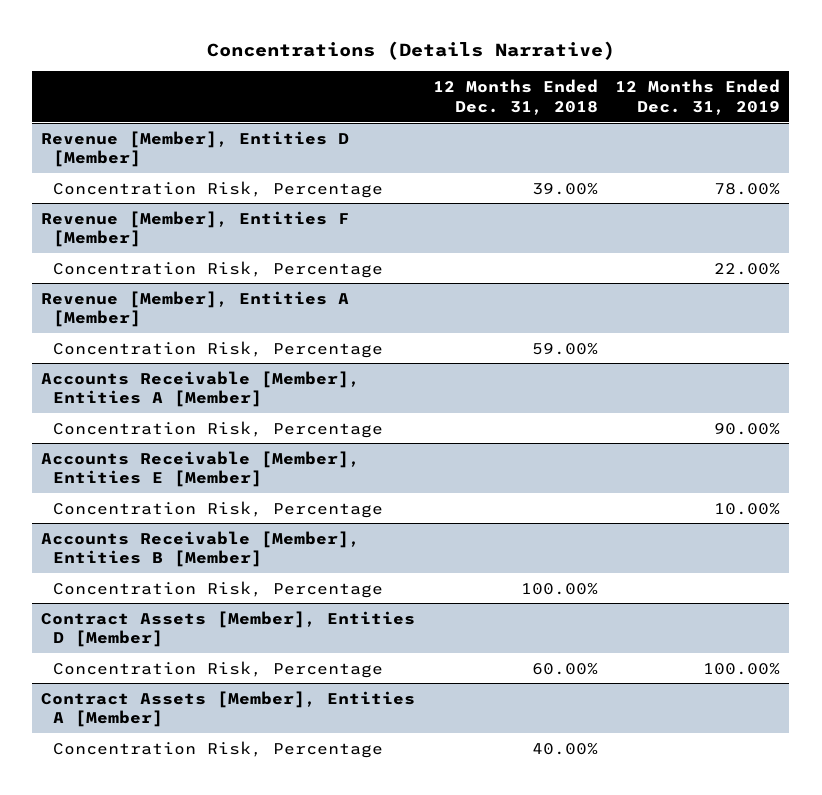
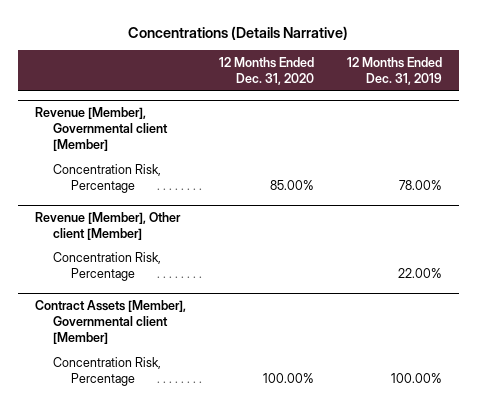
- | 12 Months Ended Dec. 31, 2018 | 12 Months Ended Dec. 31, 2019
+ | 12 Months Ended Dec. 31, 2020 | 12 Months Ended Dec. 31, 2019
- Revenue [Member], Entities D [Member]
+ Revenue [Member], Governmental client [Member]
- Revenue [Member], Entities F [Member]
+ Revenue [Member], Other client [Member]
- Revenue [Member], Entities A [Member]
- Concentration Risk, Percentage | 59.00% |
- Accounts Receivable [Member], Entities A [Member]
- Concentration Risk, Percentage | | 90.00%
- Accounts Receivable [Member], Entities E [Member]
- Concentration Risk, Percentage | | 10.00%
- Accounts Receivable [Member], Entities B [Member]
- Concentration Risk, Percentage | 100.00% |
- Contract Assets [Member], Entities D [Member]
+ Contract Assets [Member], Governmental client [Member]
- Contract Assets [Member], Entities A [Member]
- Concentration Risk, Percentage | 40.00% |

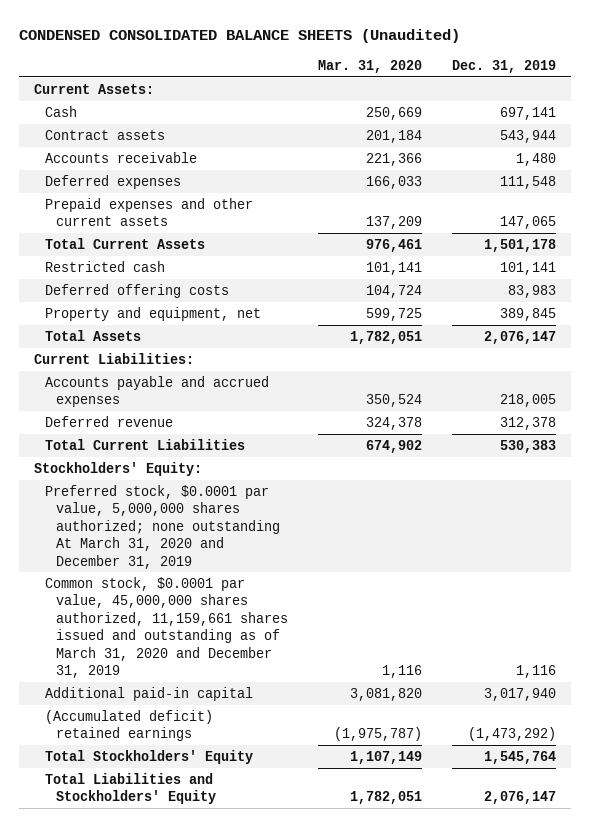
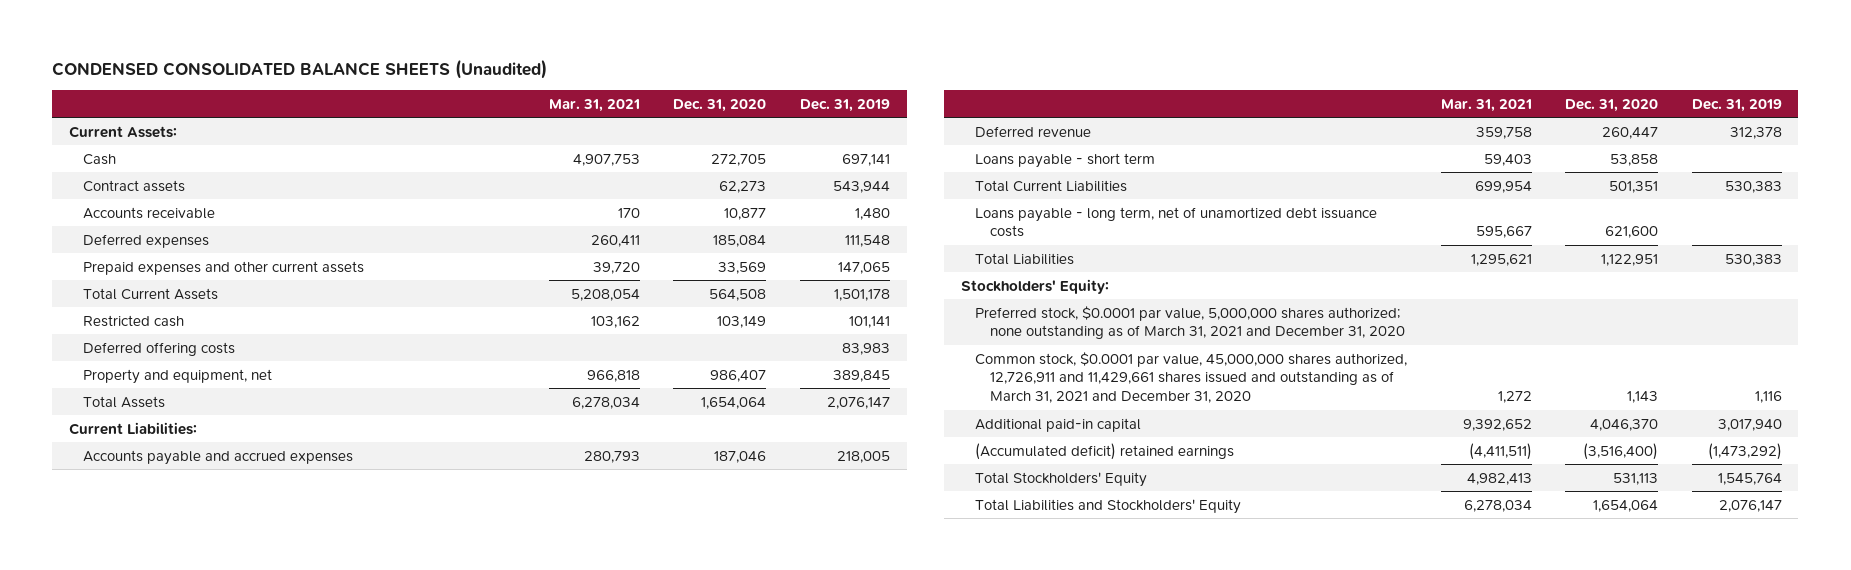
- | Mar. 31, 2020 | Dec. 31, 2019
+ | Mar. 31, 2021 | Dec. 31, 2020 | Dec. 31, 2019
+ Loans payable - short term | 59,403 | 53,858 |
+ Loans payable - long term, net of unamortized debt issuance costs | 595,667 | 621,600 |
+ Total Liabilities | 1,295,621 | 1,122,951 | 530,383
- Preferred stock, $0.0001 par value, 5,000,000 shares authorized; none outstanding At March 31, 2020 and December 31, 2019
- Common stock, $0.0001 par value, 45,000,000 shares authorized, 11,159,661 shares issued and outstanding as of March 31, 2020 and December 31, 2019 | 1,116 | 1,116
+ Preferred stock, $0.0001 par value, 5,000,000 shares authorized; none outstanding as of March 31, 2021 and December 31, 2020
+ Common stock, $0.0001 par value, 45,000,000 shares authorized, 12,726,911 and 11,429,661 shares issued and outstanding as of March 31, 2021 and December 31, 2020 | 1,272 | 1,143 | 1,116

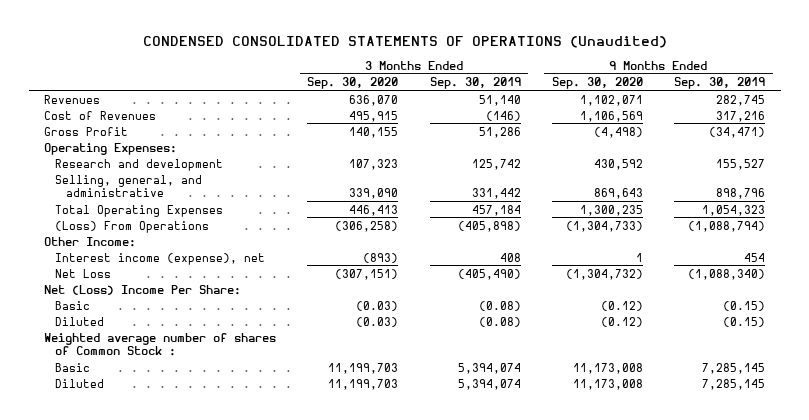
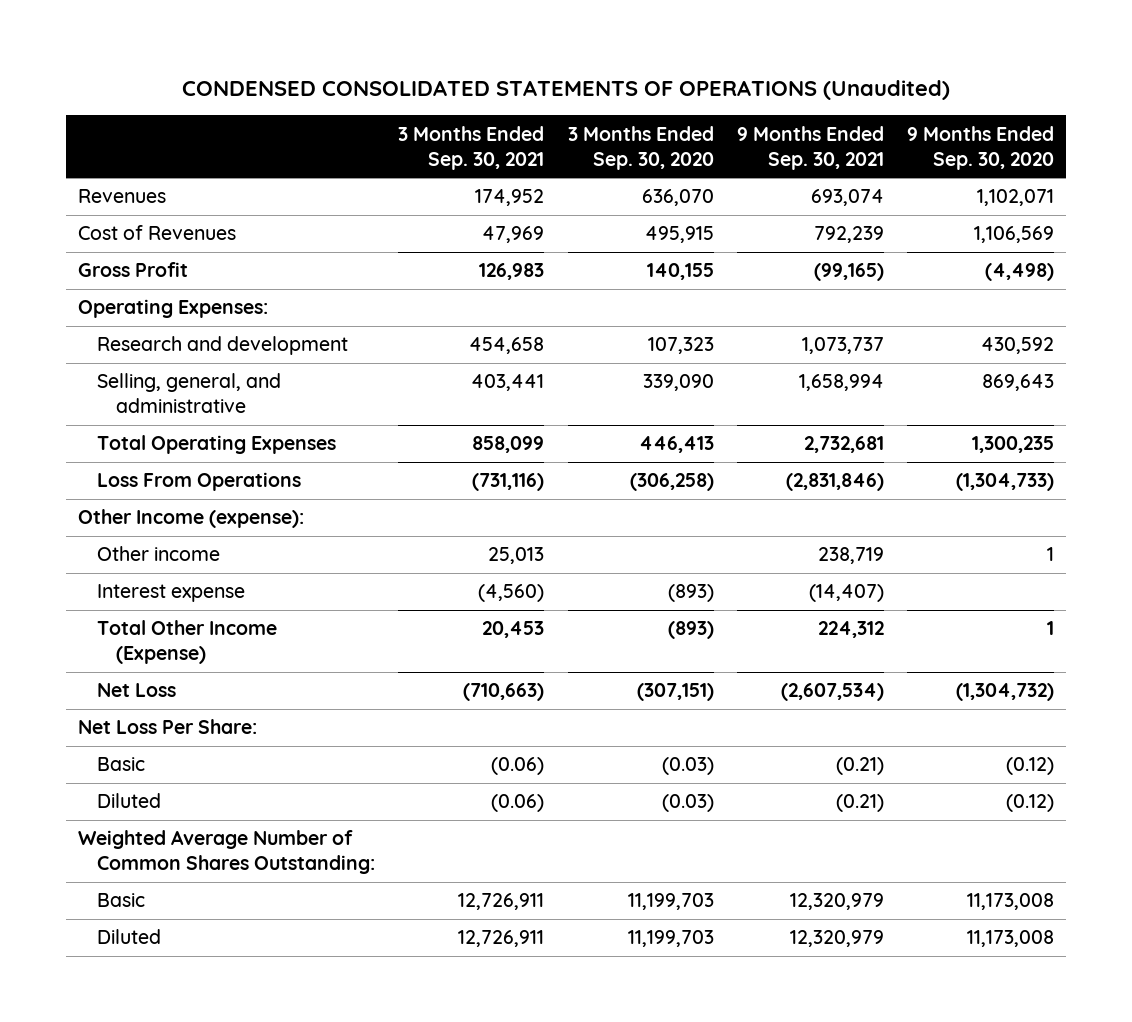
- | 3 Months Ended Sep. 30, 2020 | 3 Months Ended Sep. 30, 2019 | 9 Months Ended Sep. 30, 2020 | 9 Months Ended Sep. 30, 2019
+ | 3 Months Ended Sep. 30, 2021 | 3 Months Ended Sep. 30, 2020 | 9 Months Ended Sep. 30, 2021 | 9 Months Ended Sep. 30, 2020
- (Loss) From Operations | (306,258) | (405,898) | (1,304,733) | (1,088,794)
- Other Income:
- Interest income (expense), net | (893) | 408 | 1 | 454
+ Loss From Operations | (731,116) | (306,258) | (2,831,846) | (1,304,733)
+ Other Income (expense):
+ Other income | 25,013 | | 238,719 | 1
+ Interest expense | (4,560) | (893) | (14,407) |
+ Total Other Income (Expense) | 20,453 | (893) | 224,312 | 1
- Net (Loss) Income Per Share:
+ Net Loss Per Share:
- Weighted average number of shares of Common Stock :
+ Weighted Average Number of Common Shares Outstanding:

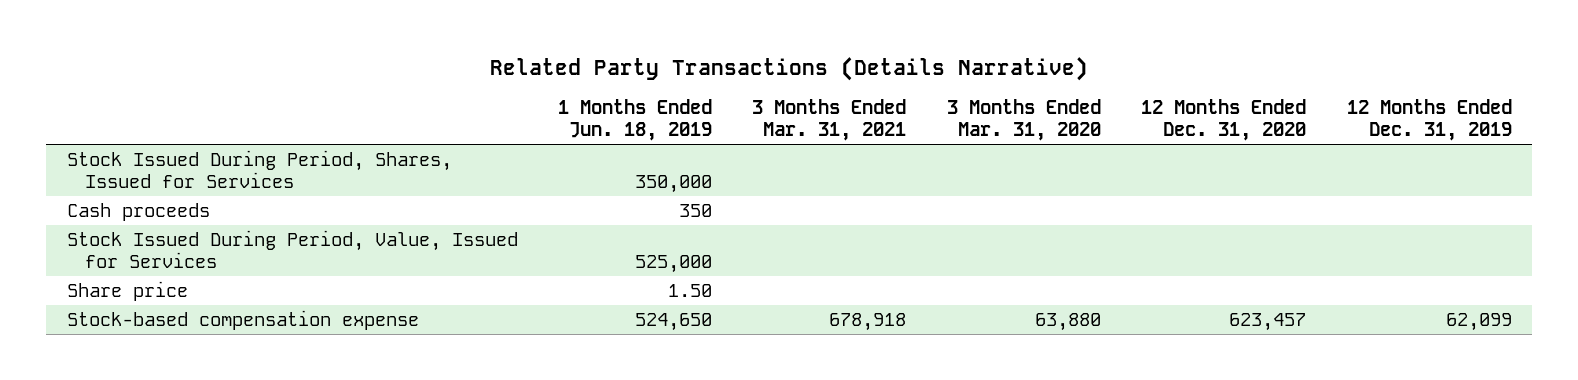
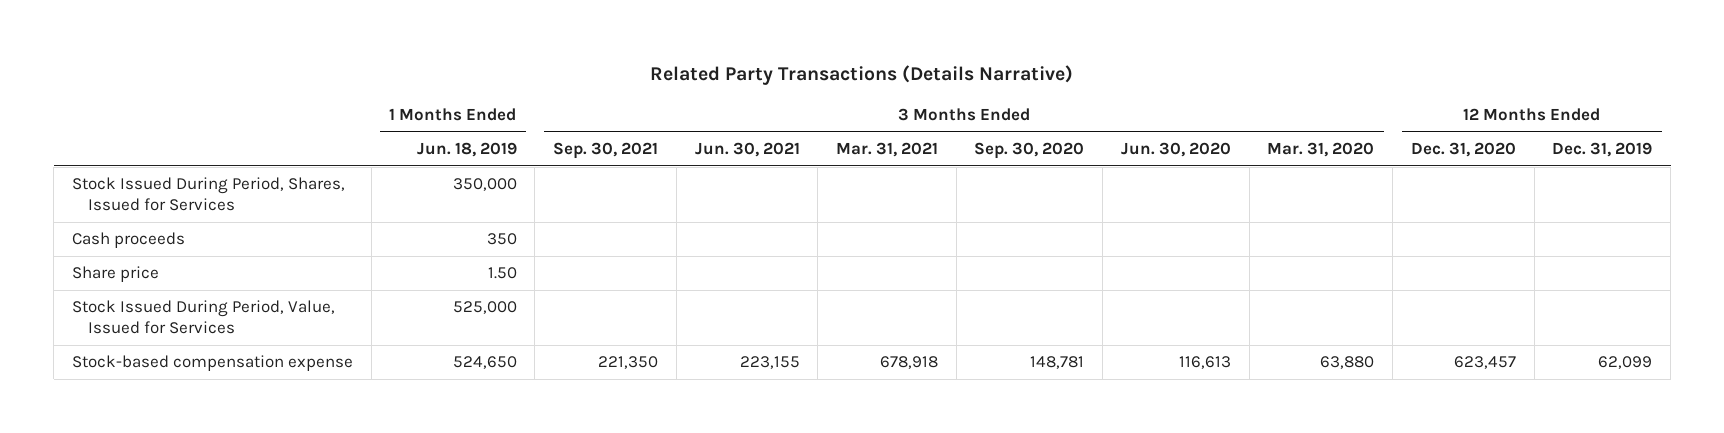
- | 1 Months Ended Jun. 18, 2019 | 3 Months Ended Mar. 31, 2021 | 3 Months Ended Mar. 31, 2020 | 12 Months Ended Dec. 31, 2020 | 12 Months Ended Dec. 31, 2019
+ | 1 Months Ended Jun. 18, 2019 | 3 Months Ended Sep. 30, 2021 | 3 Months Ended Jun. 30, 2021 | 3 Months Ended Mar. 31, 2021 | 3 Months Ended Sep. 30, 2020 | 3 Months Ended Jun. 30, 2020 | 3 Months Ended Mar. 31, 2020 | 12 Months Ended Dec. 31, 2020 | 12 Months Ended Dec. 31, 2019
moved down: Stock Issued During Period, Value, Issued for Services | 525,000 | | | | | | | |

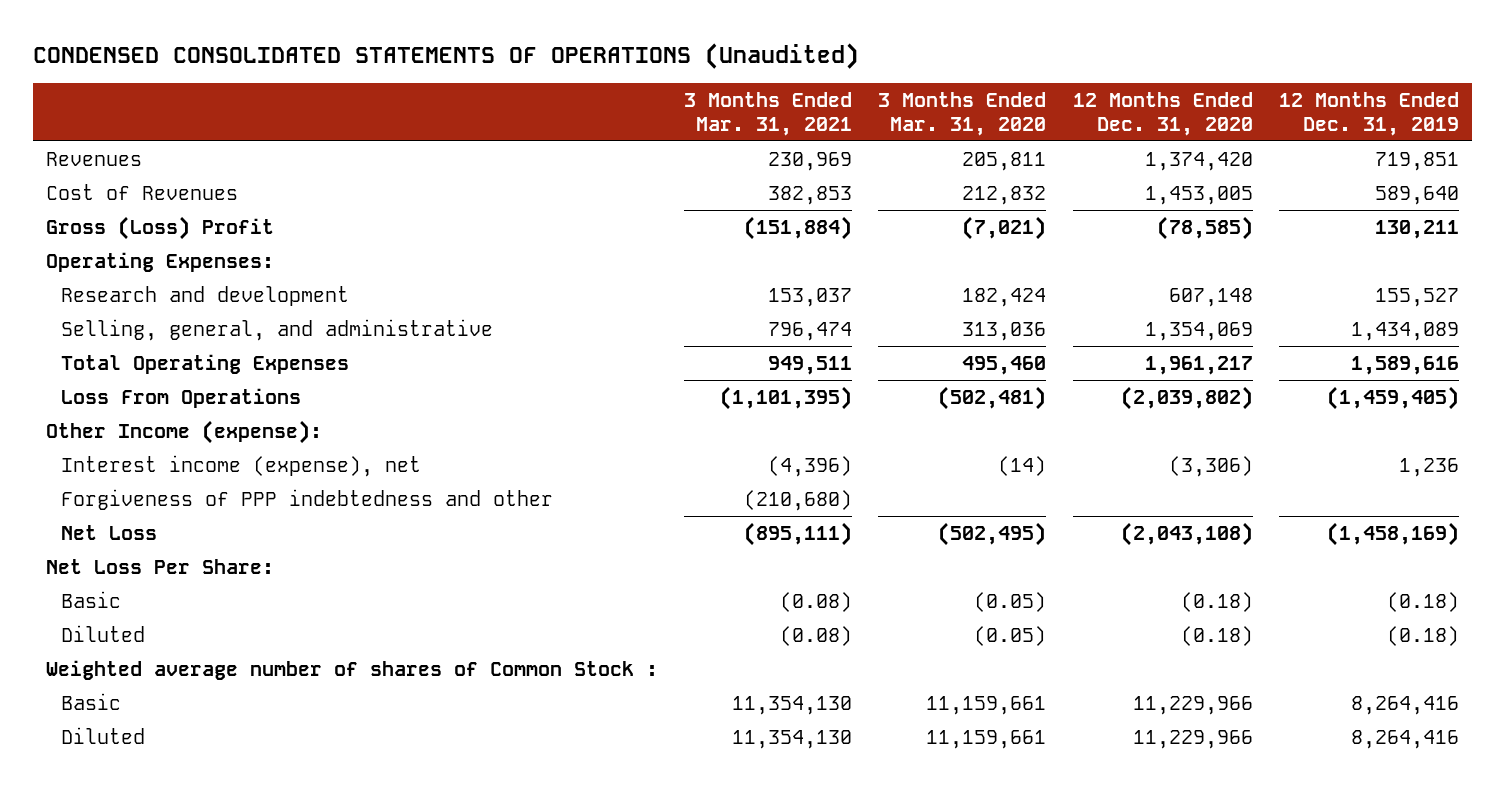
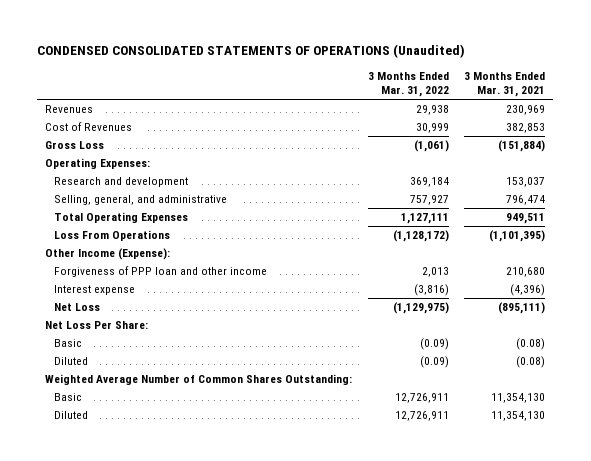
- | 3 Months Ended Mar. 31, 2021 | 3 Months Ended Mar. 31, 2020 | 12 Months Ended Dec. 31, 2020 | 12 Months Ended Dec. 31, 2019
+ | 3 Months Ended Mar. 31, 2022 | 3 Months Ended Mar. 31, 2021
- Gross (Loss) Profit | (151,884) | (7,021) | (78,585) | 130,211
+ Gross Loss | (1,061) | (151,884)
- Other Income (expense):
- Interest income (expense), net | (4,396) | (14) | (3,306) | 1,236
- Forgiveness of PPP indebtedness and other | (210,680) | | |
+ Other Income (Expense):
+ Forgiveness of PPP loan and other income | 2,013 | 210,680
+ Interest expense | (3,816) | (4,396)
- Weighted average number of shares of Common Stock :
+ Weighted Average Number of Common Shares Outstanding:

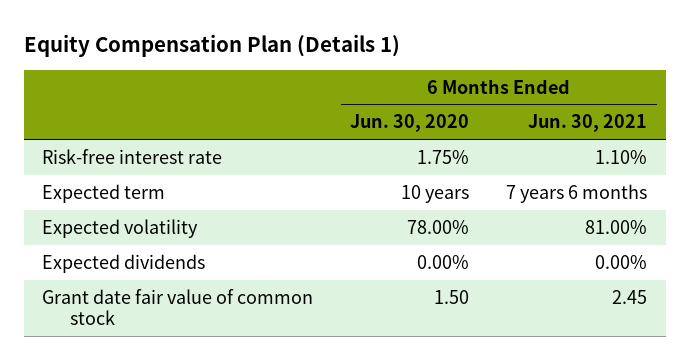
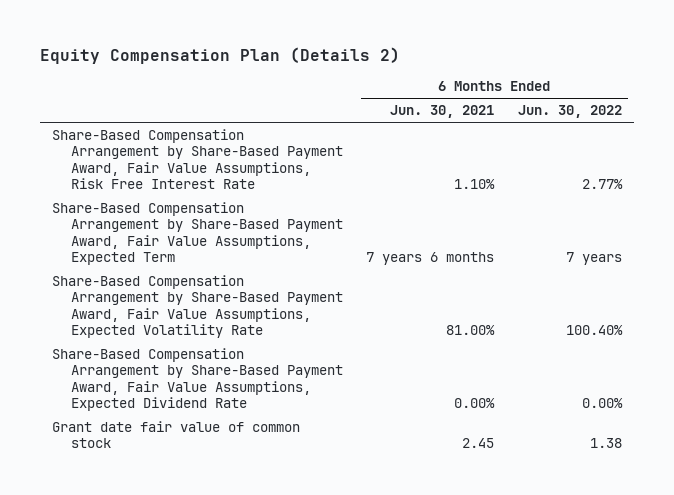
- Equity Compensation Plan (Details 1)
+ Equity Compensation Plan (Details 2)
- | 6 Months Ended Jun. 30, 2020 | 6 Months Ended Jun. 30, 2021
+ | 6 Months Ended Jun. 30, 2021 | 6 Months Ended Jun. 30, 2022
- Risk-free interest rate | 1.75% | 1.10%
- Expected term | 10 years | 7 years 6 months
- Expected volatility | 78.00% | 81.00%
- Expected dividends | 0.00% | 0.00%
+ Share-Based Compensation Arrangement by Share-Based Payment Award, Fair Value Assumptions, Risk Free Interest Rate | 1.10% | 2.77%
+ Share-Based Compensation Arrangement by Share-Based Payment Award, Fair Value Assumptions, Expected Term | 7 years 6 months | 7 years
+ Share-Based Compensation Arrangement by Share-Based Payment Award, Fair Value Assumptions, Expected Volatility Rate | 81.00% | 100.40%
+ Share-Based Compensation Arrangement by Share-Based Payment Award, Fair Value Assumptions, Expected Dividend Rate | 0.00% | 0.00%

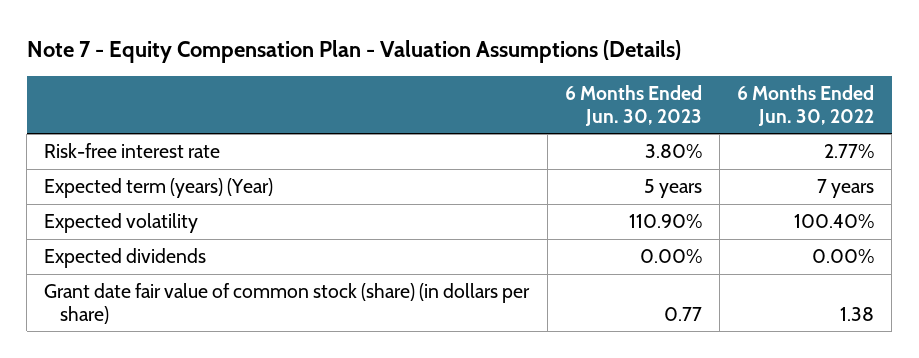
- Equity Compensation Plan (Details 2)
+ Note 7 - Equity Compensation Plan - Valuation Assumptions (Details)
- | 6 Months Ended Jun. 30, 2021 | 6 Months Ended Jun. 30, 2022
+ | 6 Months Ended Jun. 30, 2023 | 6 Months Ended Jun. 30, 2022
- Share-Based Compensation Arrangement by Share-Based Payment Award, Fair Value Assumptions, Risk Free Interest Rate | 1.10% | 2.77%
- Share-Based Compensation Arrangement by Share-Based Payment Award, Fair Value Assumptions, Expected Term | 7 years 6 months | 7 years
- Share-Based Compensation Arrangement by Share-Based Payment Award, Fair Value Assumptions, Expected Volatility Rate | 81.00% | 100.40%
- Share-Based Compensation Arrangement by Share-Based Payment Award, Fair Value Assumptions, Expected Dividend Rate | 0.00% | 0.00%
- Grant date fair value of common stock | 2.45 | 1.38
+ Risk-free interest rate | 3.80% | 2.77%
+ Expected term (years) (Year) | 5 years | 7 years
+ Expected volatility | 110.90% | 100.40%
+ Expected dividends | 0.00% | 0.00%
+ Grant date fair value of common stock (share) (in dollars per share) | 0.77 | 1.38

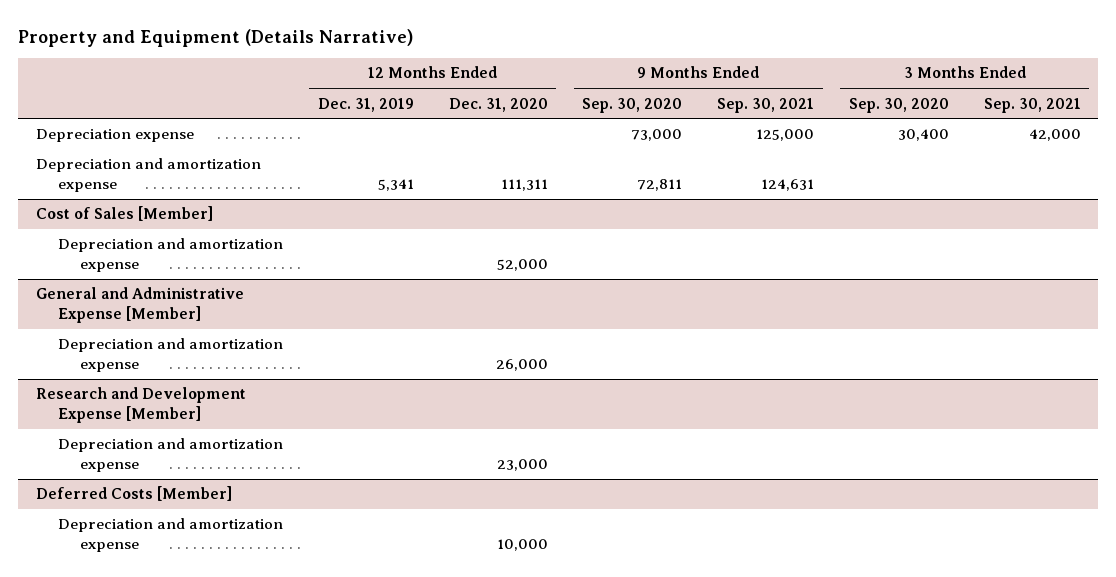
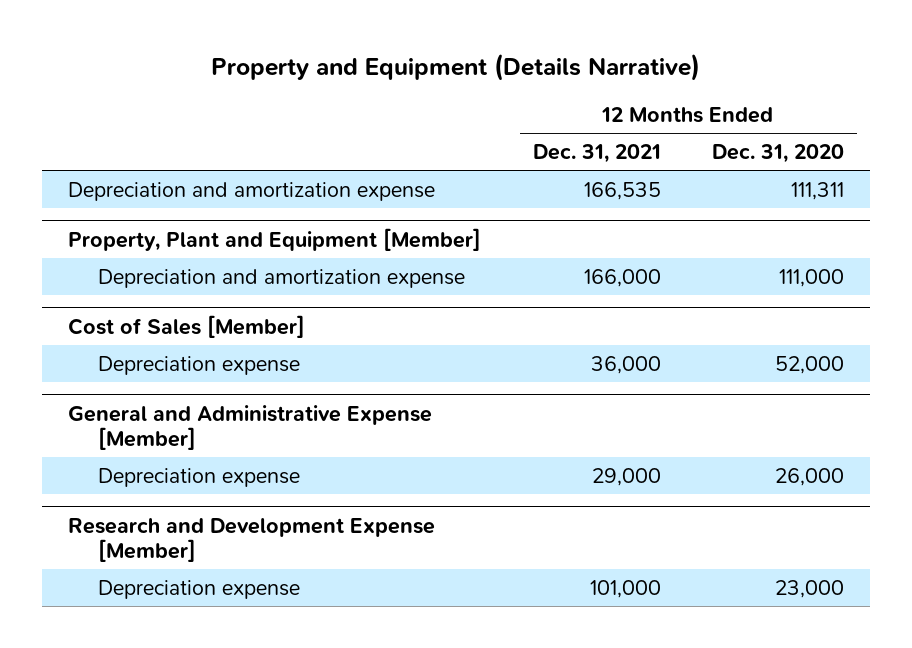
- | 12 Months Ended Dec. 31, 2019 | 12 Months Ended Dec. 31, 2020 | 9 Months Ended Sep. 30, 2020 | 9 Months Ended Sep. 30, 2021 | 3 Months Ended Sep. 30, 2020 | 3 Months Ended Sep. 30, 2021
+ | 12 Months Ended Dec. 31, 2021 | 12 Months Ended Dec. 31, 2020
- Depreciation expense | | | 73,000 | 125,000 | 30,400 | 42,000
+ Property, Plant and Equipment [Member]
+ Depreciation and amortization expense | 166,000 | 111,000
@ Cost of Sales [Member]
- Depreciation and amortization expense | | 52,000 | | | |
+ Depreciation expense | 36,000 | 52,000
@ General and Administrative Expense [Member]
- Depreciation and amortization expense | | 26,000 | | | |
+ Depreciation expense | 29,000 | 26,000
@ Research and Development Expense [Member]
- Depreciation and amortization expense | | 23,000 | | | |
- Deferred Costs [Member]
- Depreciation and amortization expense | | 10,000 | | | |
@ Research and Development Expense [Member]
+ Depreciation expense | 101,000 | 23,000

